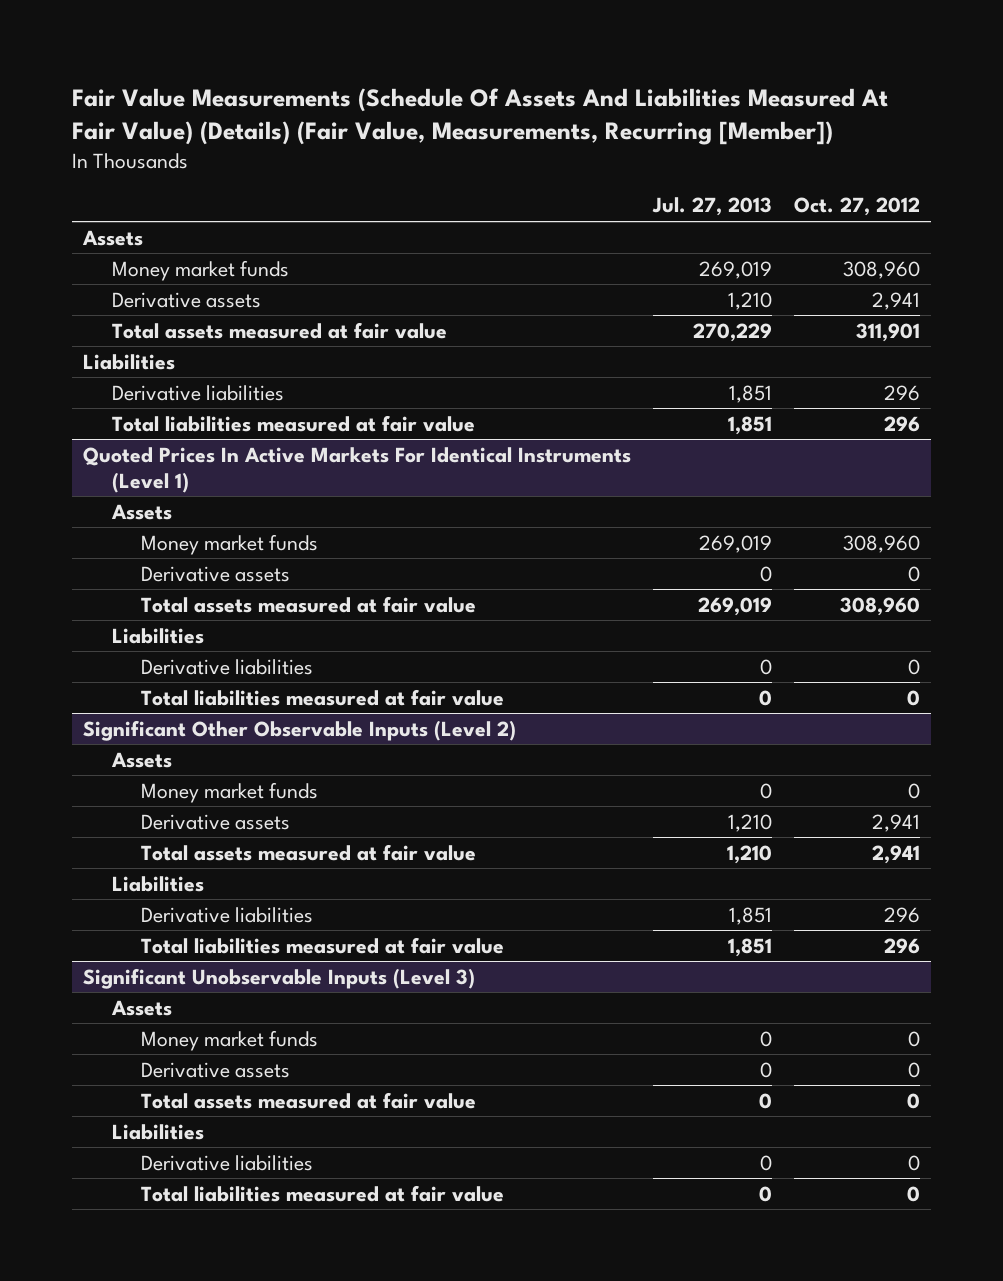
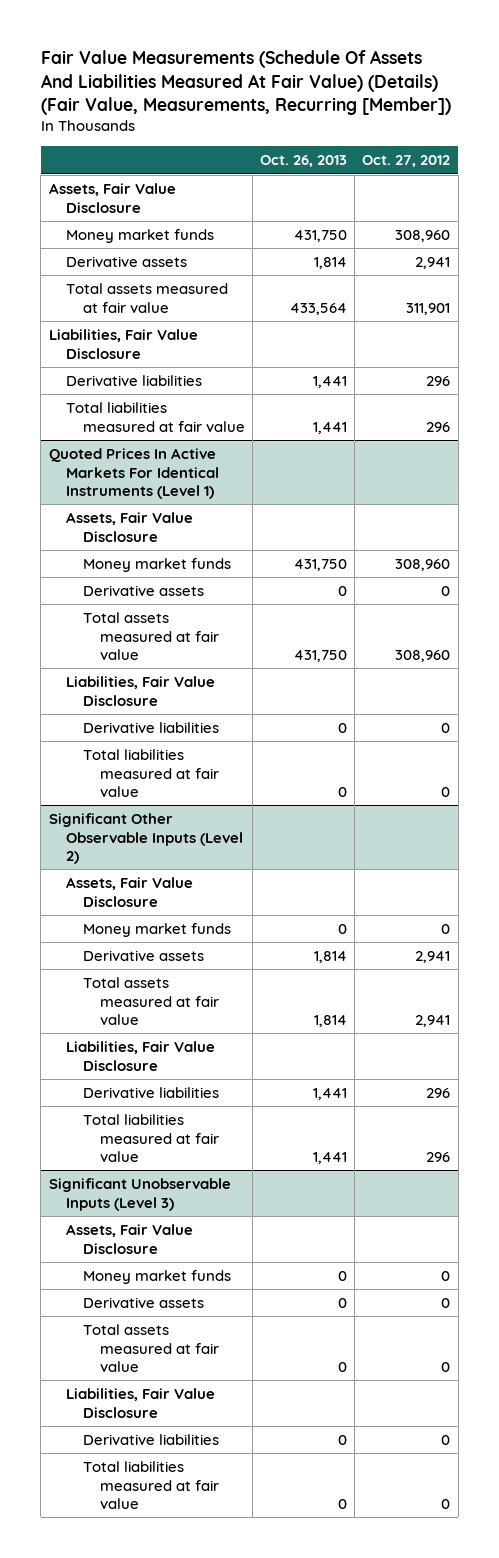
- | Jul. 27, 2013 | Oct. 27, 2012
+ | Oct. 26, 2013 | Oct. 27, 2012
- Assets
+ Assets, Fair Value Disclosure
- Liabilities
+ Liabilities, Fair Value Disclosure
@ Quoted Prices In Active Markets For Identical Instruments (Level 1)
- Assets
+ Assets, Fair Value Disclosure
- Liabilities
+ Liabilities, Fair Value Disclosure
@ Significant Other Observable Inputs (Level 2)
- Assets
+ Assets, Fair Value Disclosure
- Liabilities
+ Liabilities, Fair Value Disclosure
@ Significant Unobservable Inputs (Level 3)
- Assets
+ Assets, Fair Value Disclosure
- Liabilities
+ Liabilities, Fair Value Disclosure

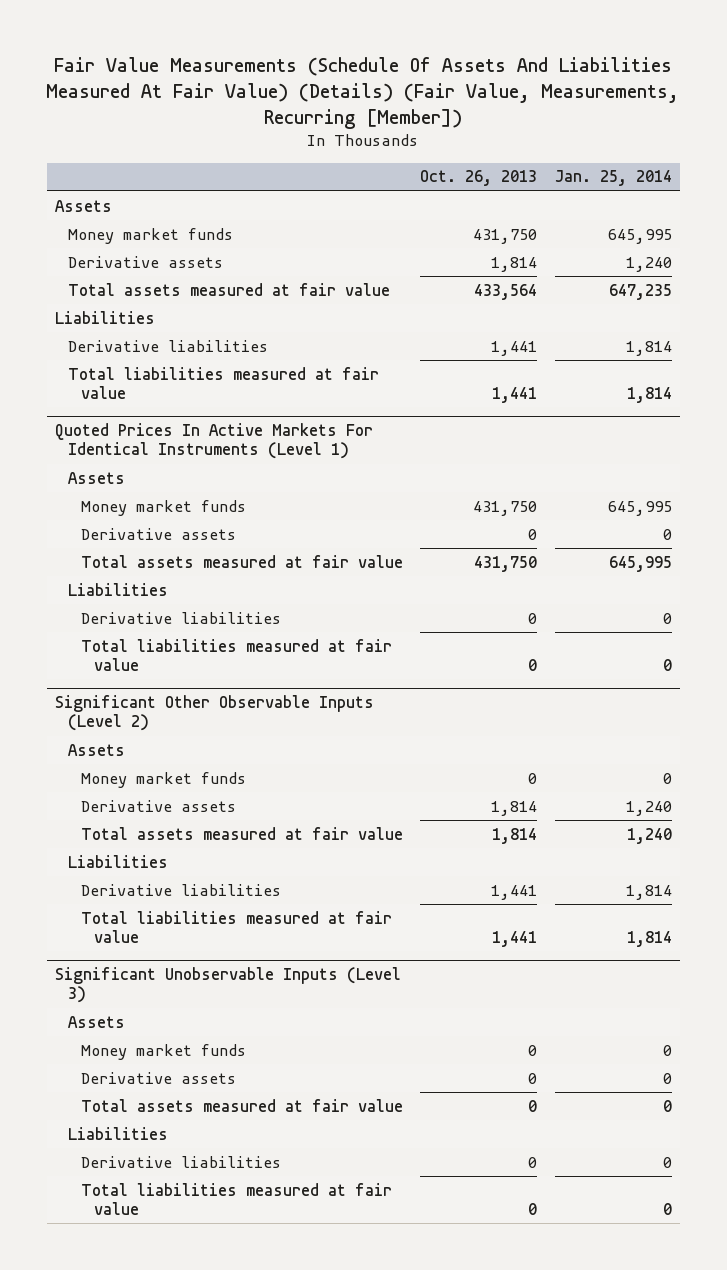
- | Oct. 26, 2013 | Oct. 27, 2012
+ | Oct. 26, 2013 | Jan. 25, 2014
- Assets, Fair Value Disclosure
+ Assets
- Liabilities, Fair Value Disclosure
+ Liabilities
@ Quoted Prices In Active Markets For Identical Instruments (Level 1)
- Assets, Fair Value Disclosure
+ Assets
- Liabilities, Fair Value Disclosure
+ Liabilities
@ Significant Other Observable Inputs (Level 2)
- Assets, Fair Value Disclosure
+ Assets
- Liabilities, Fair Value Disclosure
+ Liabilities
@ Significant Unobservable Inputs (Level 3)
- Assets, Fair Value Disclosure
+ Assets
- Liabilities, Fair Value Disclosure
+ Liabilities

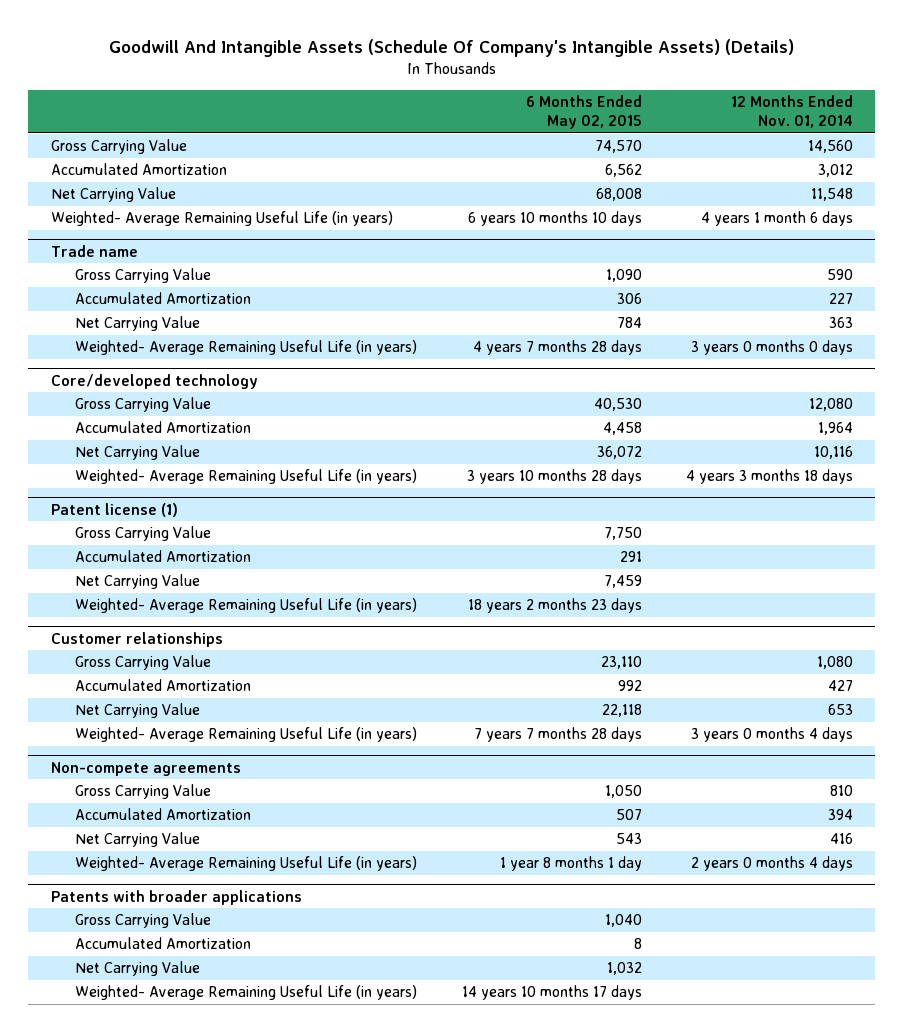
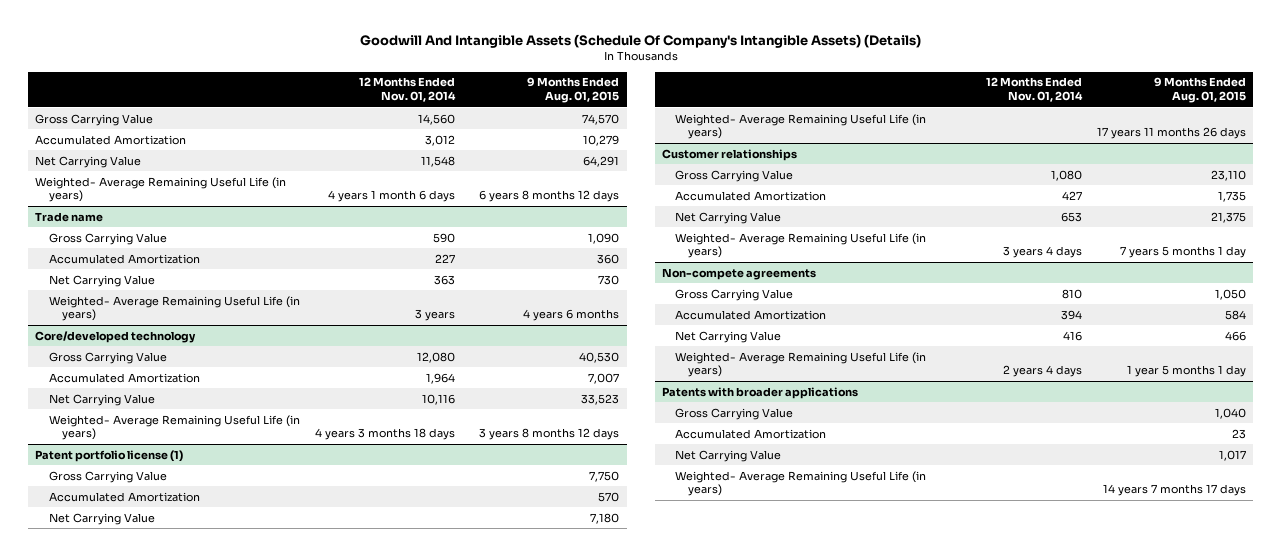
- | 6 Months Ended May 02, 2015 | 12 Months Ended Nov. 01, 2014
+ | 12 Months Ended Nov. 01, 2014 | 9 Months Ended Aug. 01, 2015
@ Trade name
- Weighted- Average Remaining Useful Life (in years) | 4 years 7 months 28 days | 3 years 0 months 0 days
+ Weighted- Average Remaining Useful Life (in years) | 3 years | 4 years 6 months
- Patent license (1)
+ Patent portfolio license (1)
@ Customer relationships
- Weighted- Average Remaining Useful Life (in years) | 7 years 7 months 28 days | 3 years 0 months 4 days
+ Weighted- Average Remaining Useful Life (in years) | 3 years 4 days | 7 years 5 months 1 day
@ Non-compete agreements
- Weighted- Average Remaining Useful Life (in years) | 1 year 8 months 1 day | 2 years 0 months 4 days
+ Weighted- Average Remaining Useful Life (in years) | 2 years 4 days | 1 year 5 months 1 day

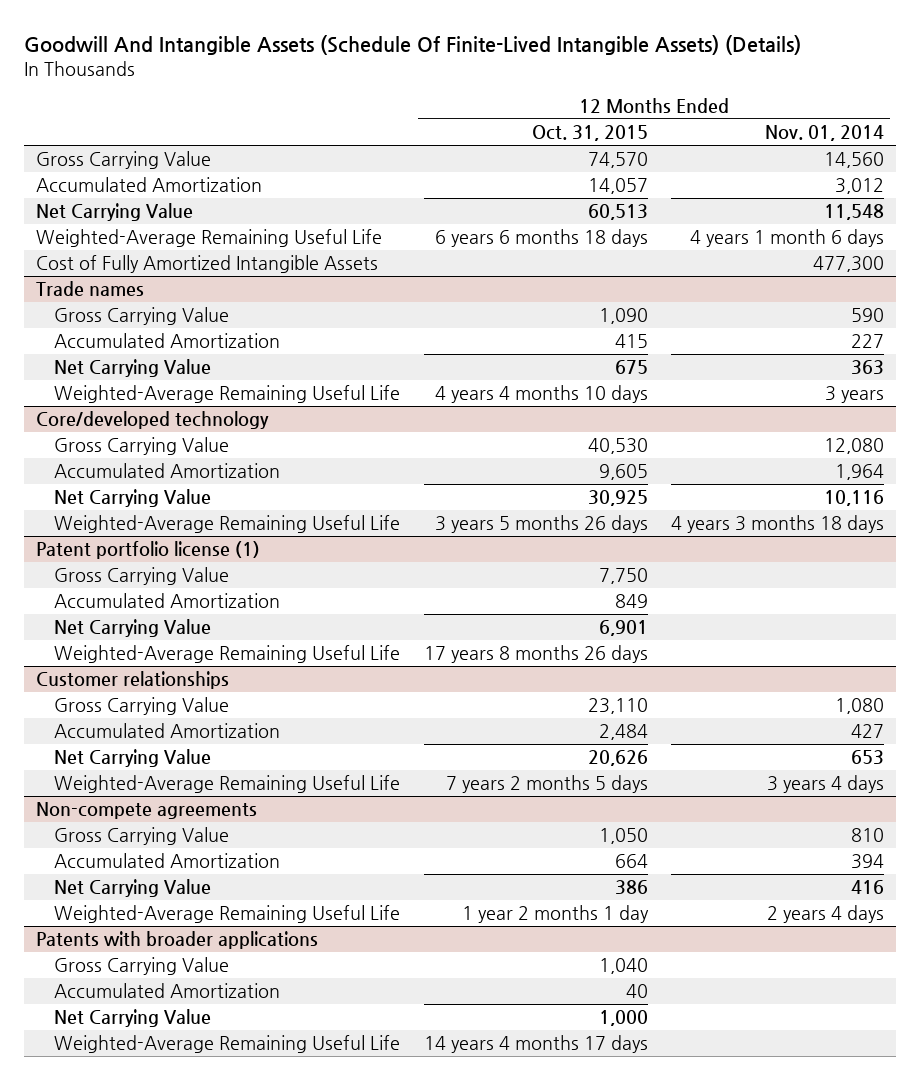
- Goodwill And Intangible Assets (Schedule Of Company's Intangible Assets) (Details)
+ Goodwill And Intangible Assets (Schedule Of Finite-Lived Intangible Assets) (Details)
- | 12 Months Ended Nov. 01, 2014 | 9 Months Ended Aug. 01, 2015
+ | 12 Months Ended Oct. 31, 2015 | 12 Months Ended Nov. 01, 2014
- Weighted- Average Remaining Useful Life (in years) | 4 years 1 month 6 days | 6 years 8 months 12 days
- Trade name
+ Weighted-Average Remaining Useful Life | 6 years 6 months 18 days | 4 years 1 month 6 days
+ Cost of Fully Amortized Intangible Assets | | 477,300
+ Trade names
- Weighted- Average Remaining Useful Life (in years) | 3 years | 4 years 6 months
+ Weighted-Average Remaining Useful Life | 4 years 4 months 10 days | 3 years
@ Core/developed technology
- Weighted- Average Remaining Useful Life (in years) | 4 years 3 months 18 days | 3 years 8 months 12 days
+ Weighted-Average Remaining Useful Life | 3 years 5 months 26 days | 4 years 3 months 18 days
@ Patent portfolio license (1)
- Weighted- Average Remaining Useful Life (in years) | | 17 years 11 months 26 days
+ Weighted-Average Remaining Useful Life | 17 years 8 months 26 days |
@ Customer relationships
- Weighted- Average Remaining Useful Life (in years) | 3 years 4 days | 7 years 5 months 1 day
+ Weighted-Average Remaining Useful Life | 7 years 2 months 5 days | 3 years 4 days
@ Non-compete agreements
- Weighted- Average Remaining Useful Life (in years) | 2 years 4 days | 1 year 5 months 1 day
+ Weighted-Average Remaining Useful Life | 1 year 2 months 1 day | 2 years 4 days
@ Patents with broader applications
- Weighted- Average Remaining Useful Life (in years) | | 14 years 7 months 17 days
+ Weighted-Average Remaining Useful Life | 14 years 4 months 17 days |

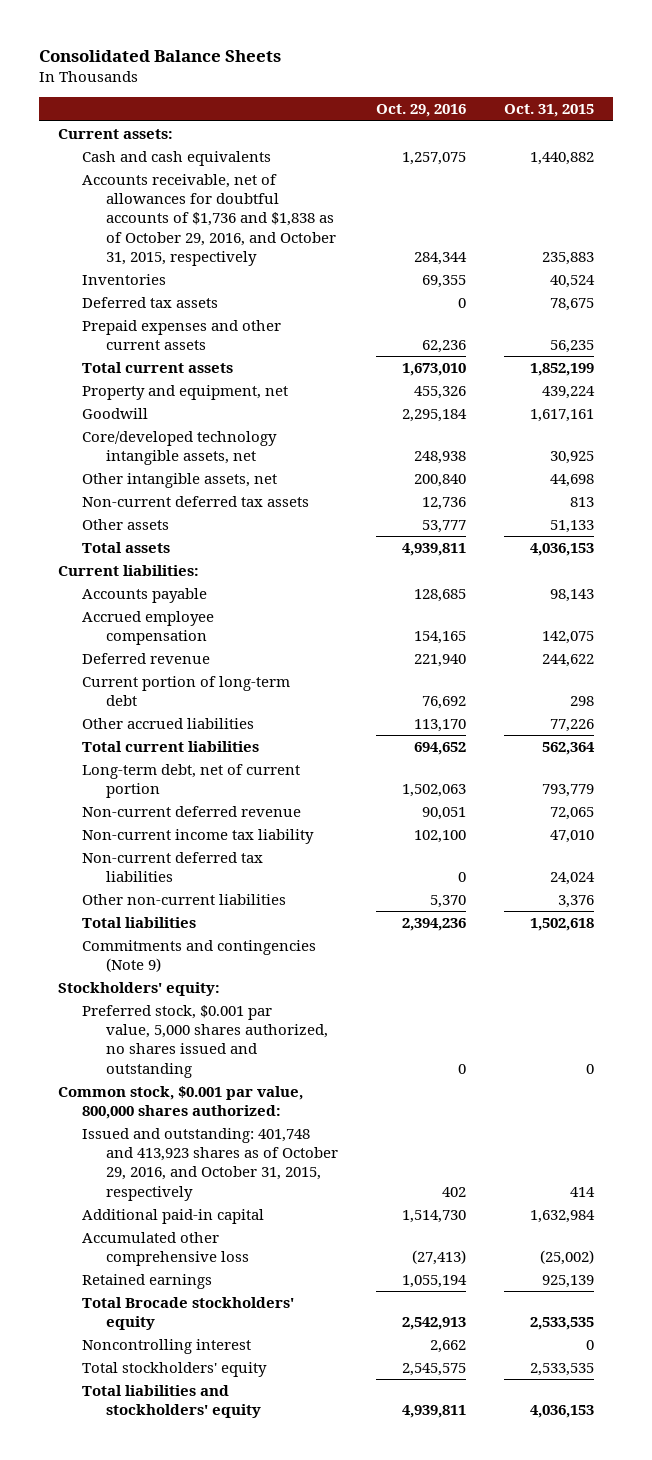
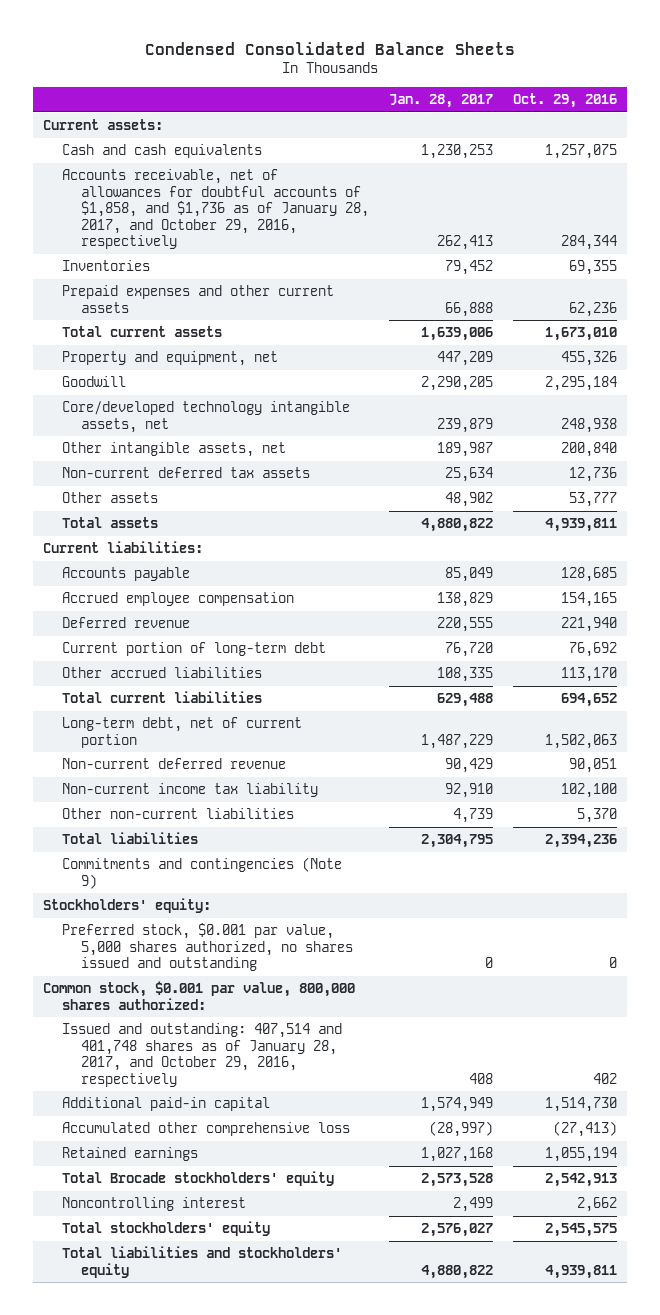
- Consolidated Balance Sheets
+ Condensed Consolidated Balance Sheets
- | Oct. 29, 2016 | Oct. 31, 2015
+ | Jan. 28, 2017 | Oct. 29, 2016
- Accounts receivable, net of allowances for doubtful accounts of $1,736 and $1,838 as of October 29, 2016, and October 31, 2015, respectively | 284,344 | 235,883
+ Accounts receivable, net of allowances for doubtful accounts of $1,858, and $1,736 as of January 28, 2017, and October 29, 2016, respectively | 262,413 | 284,344
- Deferred tax assets | 0 | 78,675
- Non-current deferred tax liabilities | 0 | 24,024
- Issued and outstanding: 401,748 and 413,923 shares as of October 29, 2016, and October 31, 2015, respectively | 402 | 414
+ Issued and outstanding: 407,514 and 401,748 shares as of January 28, 2017, and October 29, 2016, respectively | 408 | 402

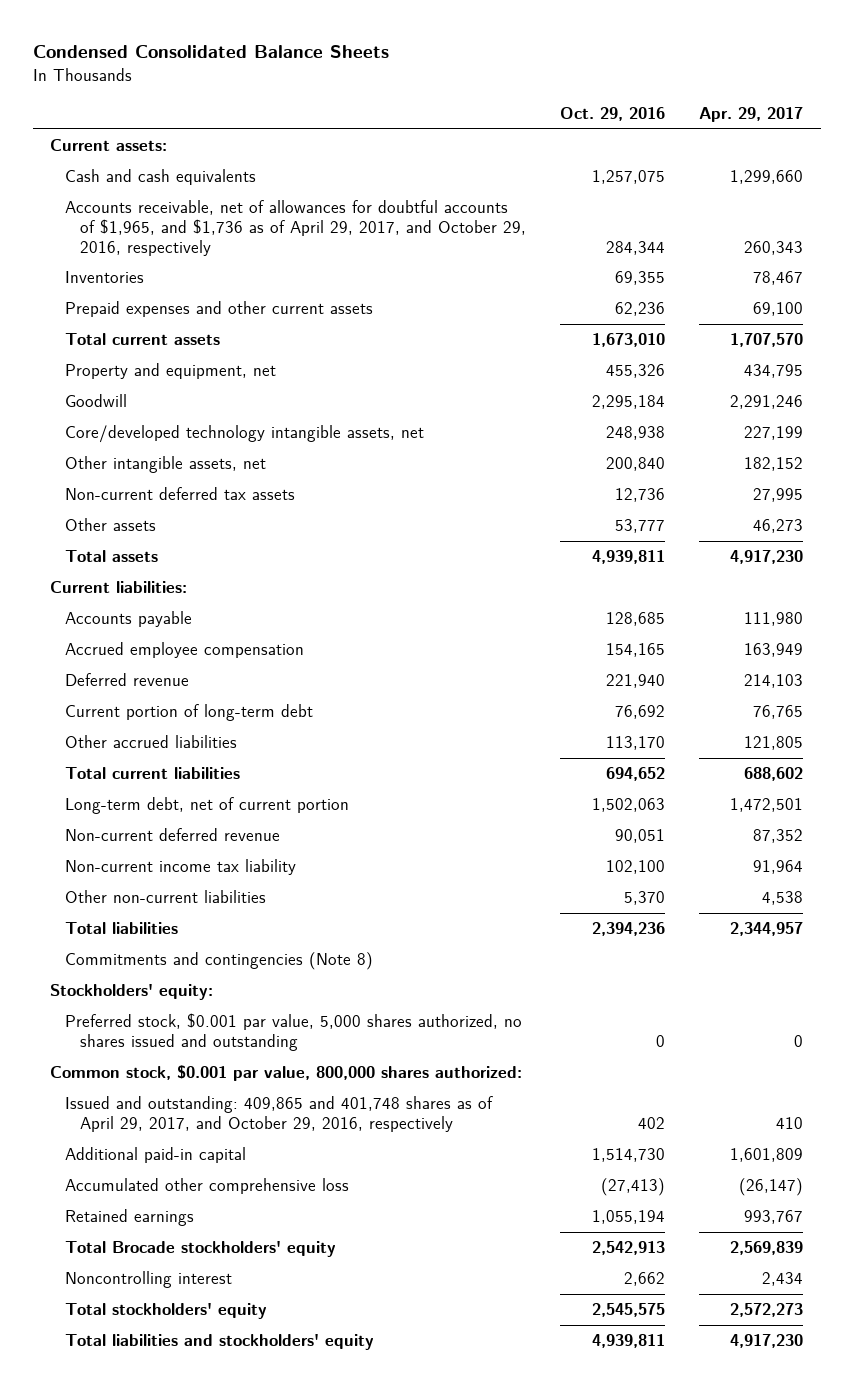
- | Jan. 28, 2017 | Oct. 29, 2016
+ | Oct. 29, 2016 | Apr. 29, 2017
- Accounts receivable, net of allowances for doubtful accounts of $1,858, and $1,736 as of January 28, 2017, and October 29, 2016, respectively | 262,413 | 284,344
+ Accounts receivable, net of allowances for doubtful accounts of $1,965, and $1,736 as of April 29, 2017, and October 29, 2016, respectively | 284,344 | 260,343
- Commitments and contingencies (Note 9)
+ Commitments and contingencies (Note 8)
- Issued and outstanding: 407,514 and 401,748 shares as of January 28, 2017, and October 29, 2016, respectively | 408 | 402
+ Issued and outstanding: 409,865 and 401,748 shares as of April 29, 2017, and October 29, 2016, respectively | 402 | 410

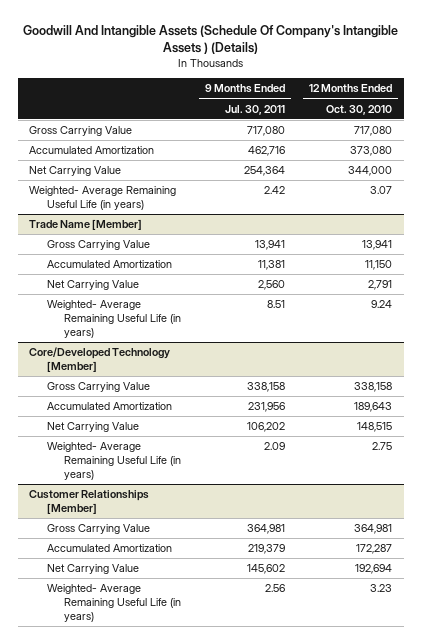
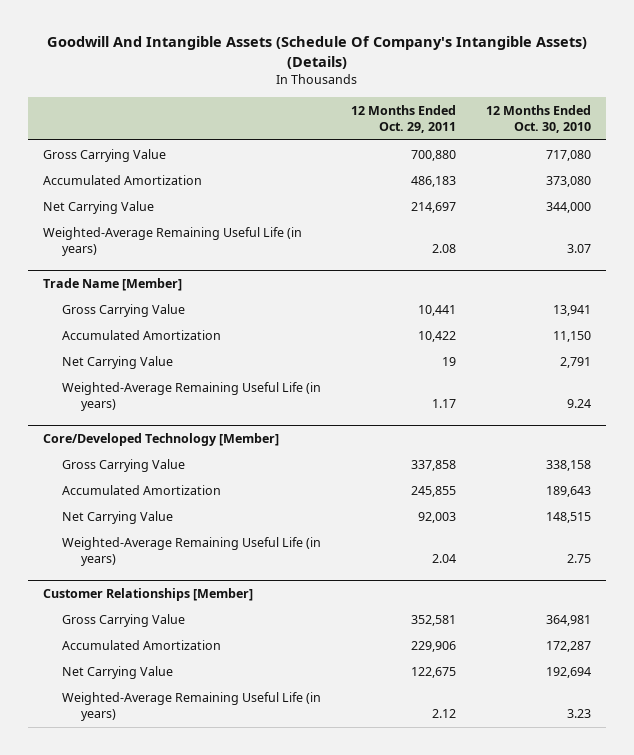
- Goodwill And Intangible Assets (Schedule Of Company's Intangible Assets ) (Details)
+ Goodwill And Intangible Assets (Schedule Of Company's Intangible Assets) (Details)
- | 9 Months Ended Jul. 30, 2011 | 12 Months Ended Oct. 30, 2010
+ | 12 Months Ended Oct. 29, 2011 | 12 Months Ended Oct. 30, 2010
- Weighted- Average Remaining Useful Life (in years) | 2.42 | 3.07
+ Weighted-Average Remaining Useful Life (in years) | 2.08 | 3.07
@ Trade Name [Member]
- Weighted- Average Remaining Useful Life (in years) | 8.51 | 9.24
+ Weighted-Average Remaining Useful Life (in years) | 1.17 | 9.24
@ Core/Developed Technology [Member]
- Weighted- Average Remaining Useful Life (in years) | 2.09 | 2.75
+ Weighted-Average Remaining Useful Life (in years) | 2.04 | 2.75
@ Customer Relationships [Member]
- Weighted- Average Remaining Useful Life (in years) | 2.56 | 3.23
+ Weighted-Average Remaining Useful Life (in years) | 2.12 | 3.23

